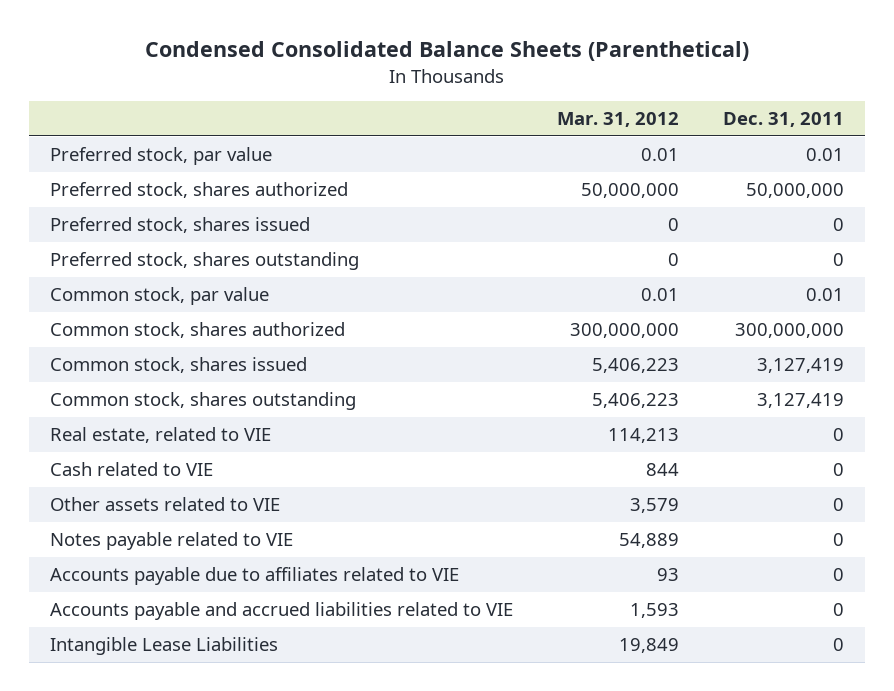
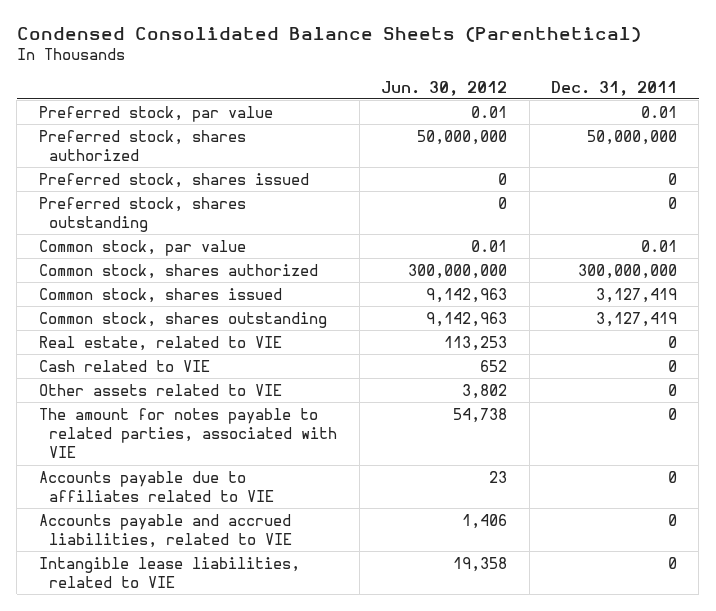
- | Mar. 31, 2012 | Dec. 31, 2011
+ | Jun. 30, 2012 | Dec. 31, 2011
- Notes payable related to VIE | 54,889 | 0
+ The amount for notes payable to related parties, associated with VIE | 54,738 | 0
- Accounts payable and accrued liabilities related to VIE | 1,593 | 0
- Intangible Lease Liabilities | 19,849 | 0
+ Accounts payable and accrued liabilities, related to VIE | 1,406 | 0
+ Intangible lease liabilities, related to VIE | 19,358 | 0

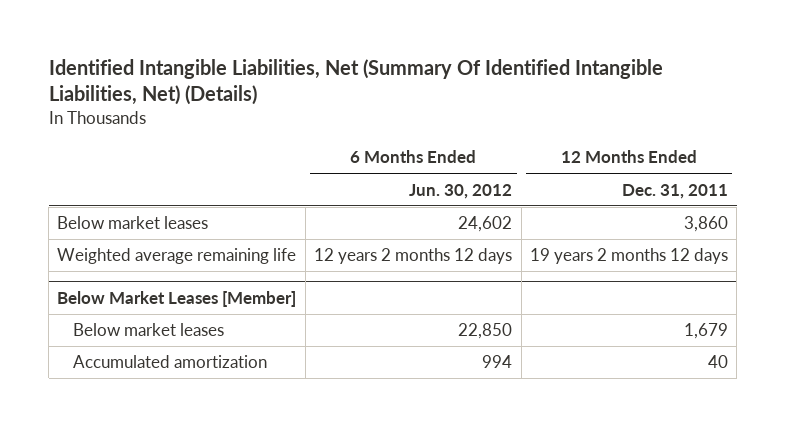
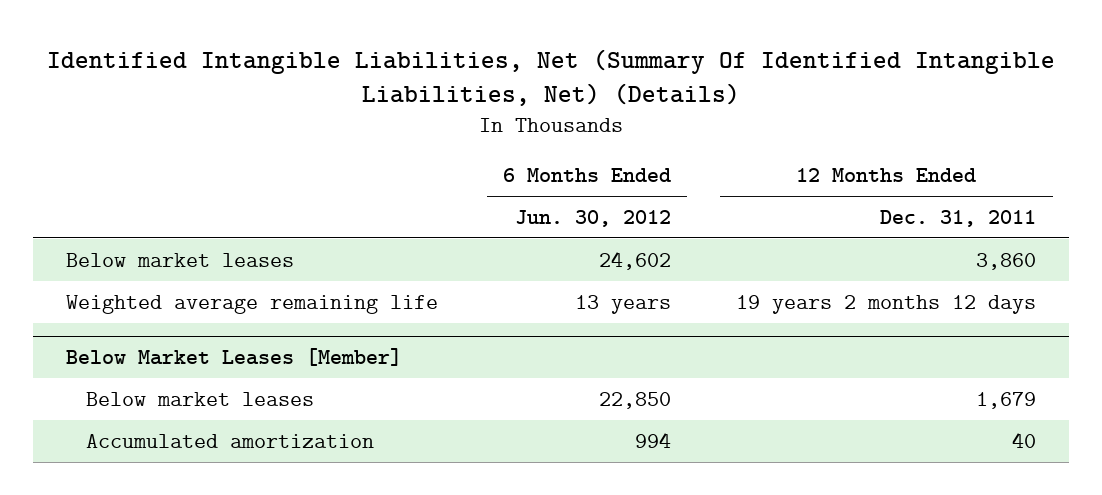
- Weighted average remaining life | 12 years 2 months 12 days | 19 years 2 months 12 days
+ Weighted average remaining life | 13 years | 19 years 2 months 12 days

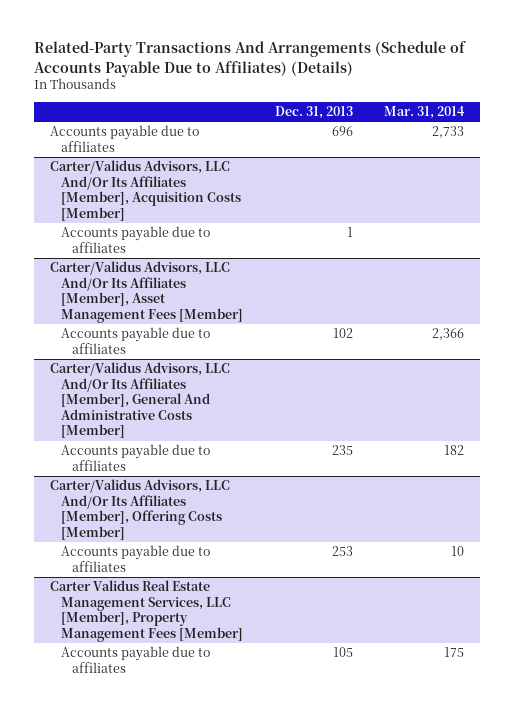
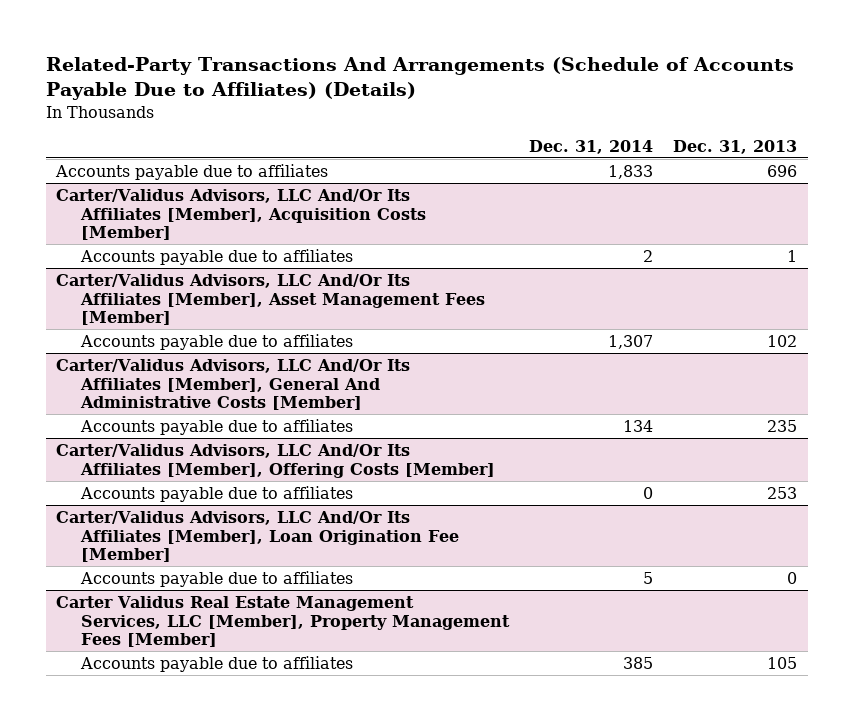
- | Dec. 31, 2013 | Mar. 31, 2014
+ | Dec. 31, 2014 | Dec. 31, 2013
+ Carter/Validus Advisors, LLC And/Or Its Affiliates [Member], Loan Origination Fee [Member]
+ Accounts payable due to affiliates | 5 | 0

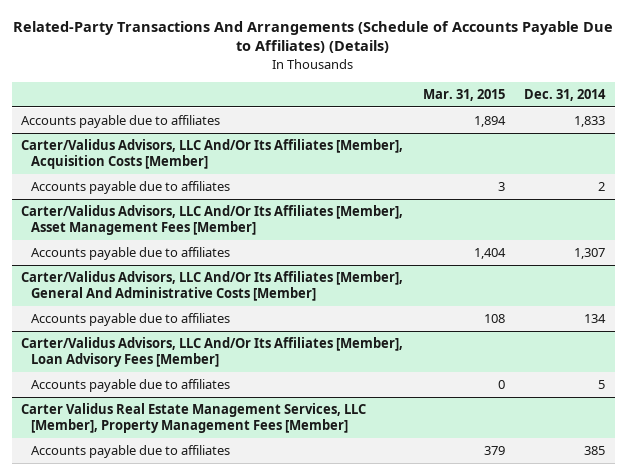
- | Dec. 31, 2014 | Dec. 31, 2013
+ | Mar. 31, 2015 | Dec. 31, 2014
- Carter/Validus Advisors, LLC And/Or Its Affiliates [Member], Offering Costs [Member]
- Accounts payable due to affiliates | 0 | 253
- Carter/Validus Advisors, LLC And/Or Its Affiliates [Member], Loan Origination Fee [Member]
+ Carter/Validus Advisors, LLC And/Or Its Affiliates [Member], Loan Advisory Fees [Member]

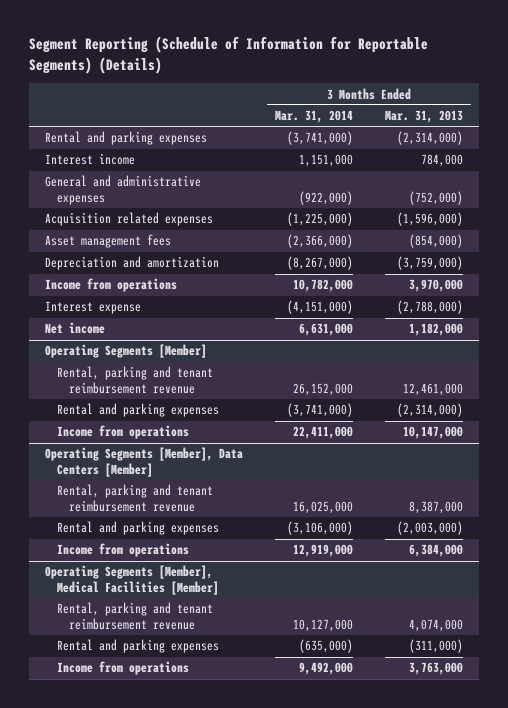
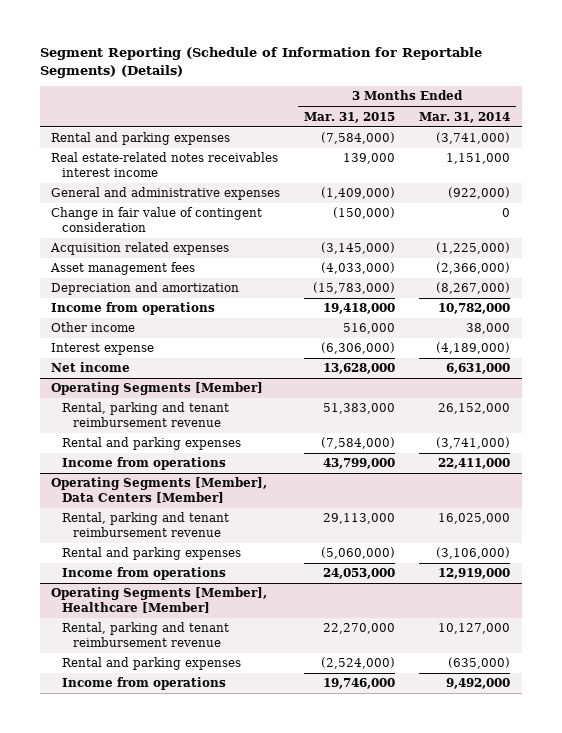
- | 3 Months Ended Mar. 31, 2014 | 3 Months Ended Mar. 31, 2013
+ | 3 Months Ended Mar. 31, 2015 | 3 Months Ended Mar. 31, 2014
- Interest income | 1,151,000 | 784,000
+ Real estate-related notes receivables interest income | 139,000 | 1,151,000
+ Change in fair value of contingent consideration | (150,000) | 0
- Interest expense | (4,151,000) | (2,788,000)
+ Other income | 516,000 | 38,000
+ Interest expense | (6,306,000) | (4,189,000)
- Operating Segments [Member], Medical Facilities [Member]
+ Operating Segments [Member], Healthcare [Member]

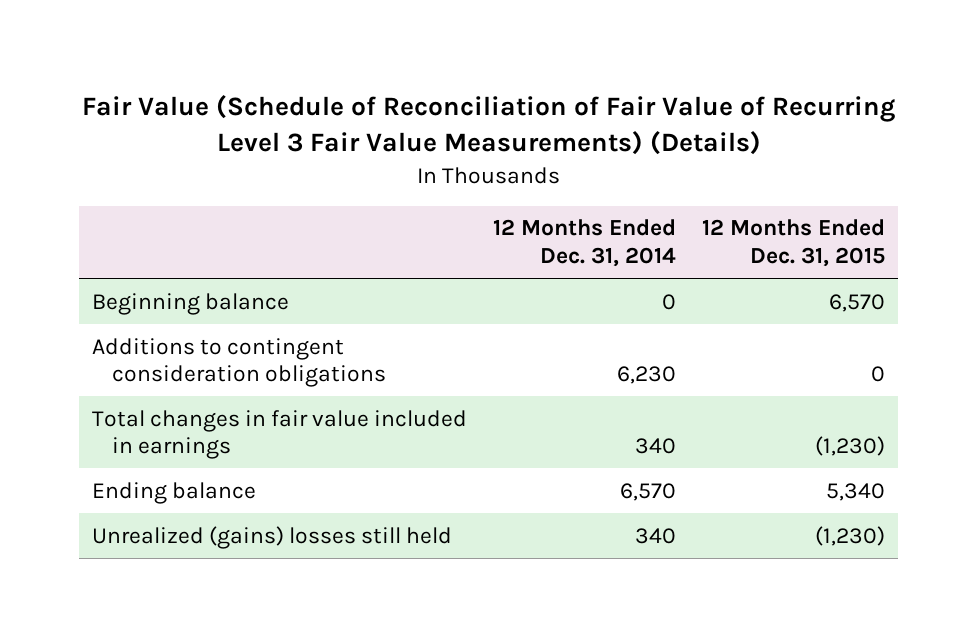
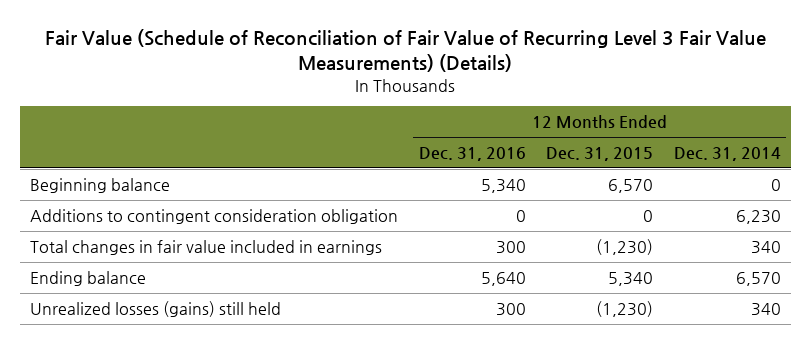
- | 12 Months Ended Dec. 31, 2014 | 12 Months Ended Dec. 31, 2015
+ | 12 Months Ended Dec. 31, 2016 | 12 Months Ended Dec. 31, 2015 | 12 Months Ended Dec. 31, 2014
- Additions to contingent consideration obligations | 6,230 | 0
+ Additions to contingent consideration obligation | 0 | 0 | 6,230
- Unrealized (gains) losses still held | 340 | (1,230)
+ Unrealized losses (gains) still held | 300 | (1,230) | 340

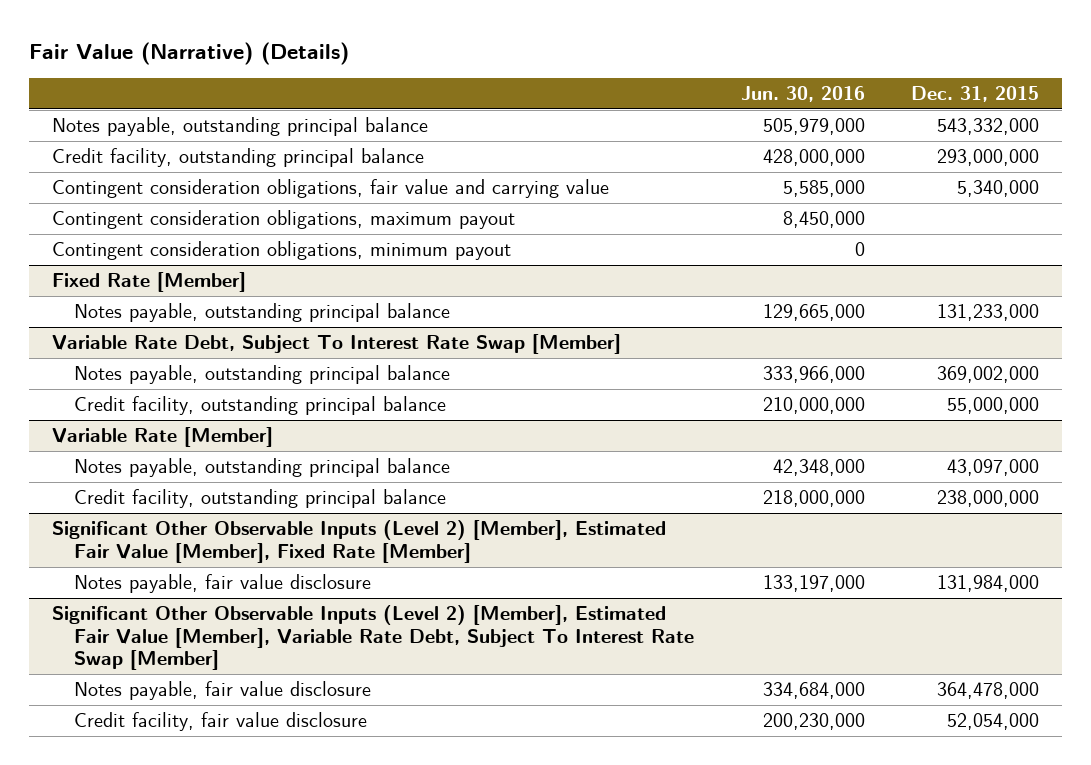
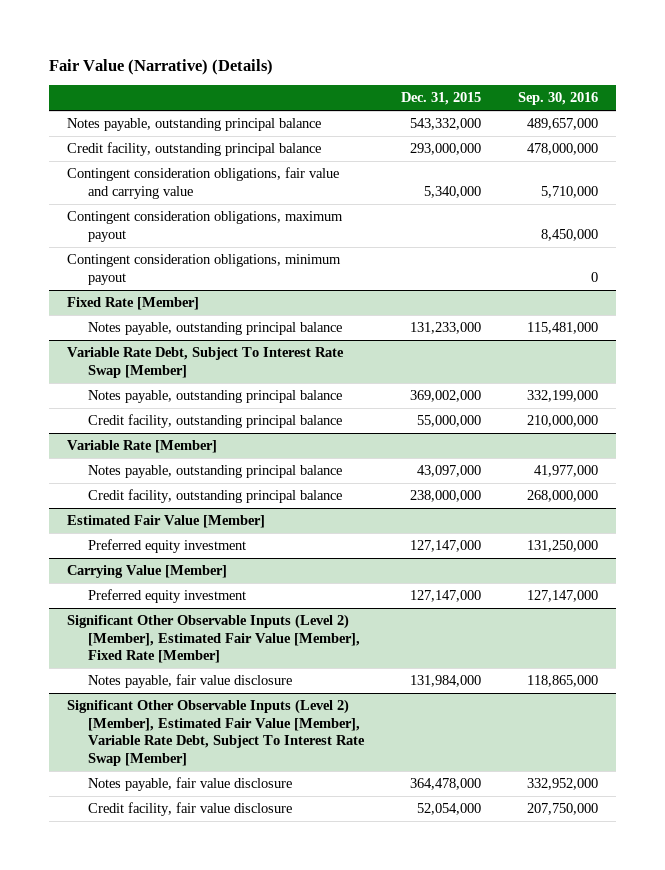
- | Jun. 30, 2016 | Dec. 31, 2015
+ | Dec. 31, 2015 | Sep. 30, 2016
+ Estimated Fair Value [Member]
+ Preferred equity investment | 127,147,000 | 131,250,000
+ Carrying Value [Member]
+ Preferred equity investment | 127,147,000 | 127,147,000

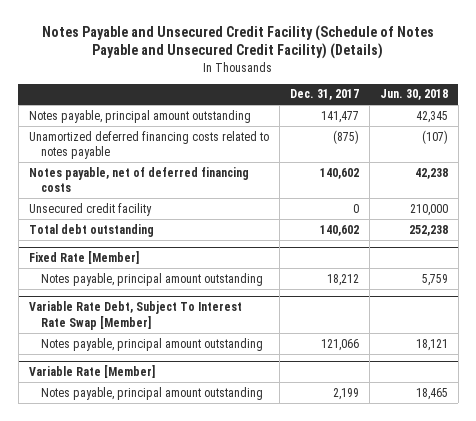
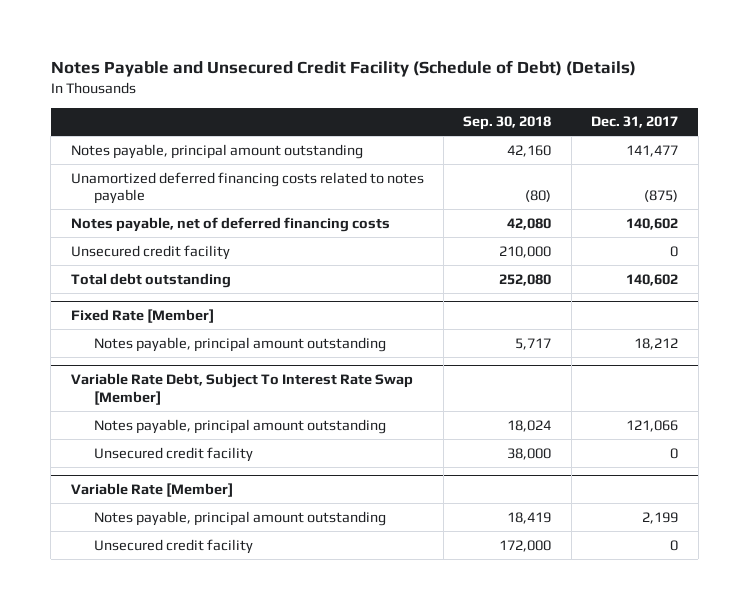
- Notes Payable and Unsecured Credit Facility (Schedule of Notes Payable and Unsecured Credit Facility) (Details)
+ Notes Payable and Unsecured Credit Facility (Schedule of Debt) (Details)
- | Dec. 31, 2017 | Jun. 30, 2018
+ | Sep. 30, 2018 | Dec. 31, 2017
@ Variable Rate Debt, Subject To Interest Rate Swap [Member]
+ Unsecured credit facility | 38,000 | 0
@ Variable Rate [Member]
+ Unsecured credit facility | 172,000 | 0

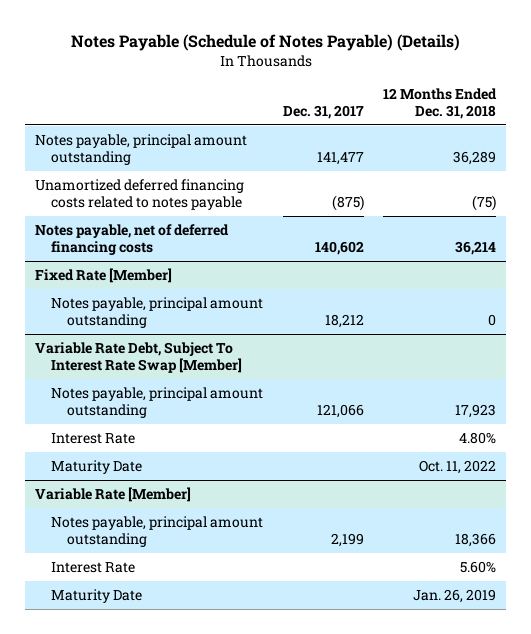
- Notes Payable and Unsecured Credit Facility (Schedule of Debt) (Details)
+ Notes Payable (Schedule of Notes Payable) (Details)
- | Sep. 30, 2018 | Dec. 31, 2017
+ | Dec. 31, 2017 | 12 Months Ended Dec. 31, 2018
- Unsecured credit facility | 210,000 | 0
- Total debt outstanding | 252,080 | 140,602
@ Variable Rate Debt, Subject To Interest Rate Swap [Member]
- Unsecured credit facility | 38,000 | 0
+ Interest Rate | | 4.80%
+ Maturity Date | | Oct. 11, 2022
@ Variable Rate [Member]
- Unsecured credit facility | 172,000 | 0
+ Interest Rate | | 5.60%
+ Maturity Date | | Jan. 26, 2019

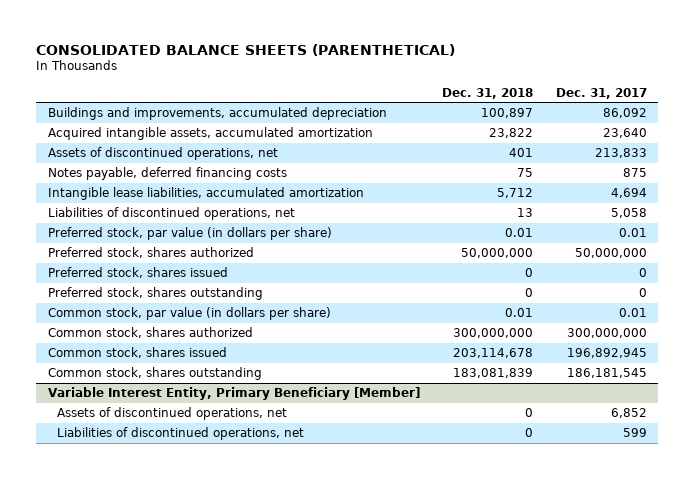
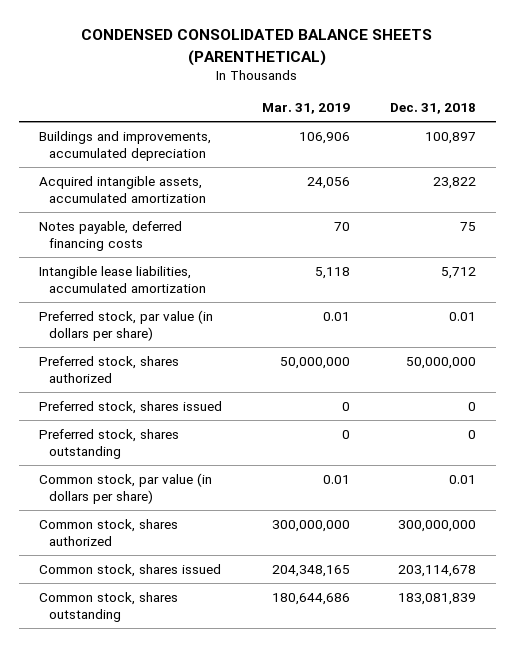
- CONSOLIDATED BALANCE SHEETS (PARENTHETICAL)
+ CONDENSED CONSOLIDATED BALANCE SHEETS (PARENTHETICAL)
- | Dec. 31, 2018 | Dec. 31, 2017
+ | Mar. 31, 2019 | Dec. 31, 2018
- Assets of discontinued operations, net | 401 | 213,833
- Liabilities of discontinued operations, net | 13 | 5,058
- Variable Interest Entity, Primary Beneficiary [Member]
- Assets of discontinued operations, net | 0 | 6,852
- Liabilities of discontinued operations, net | 0 | 599

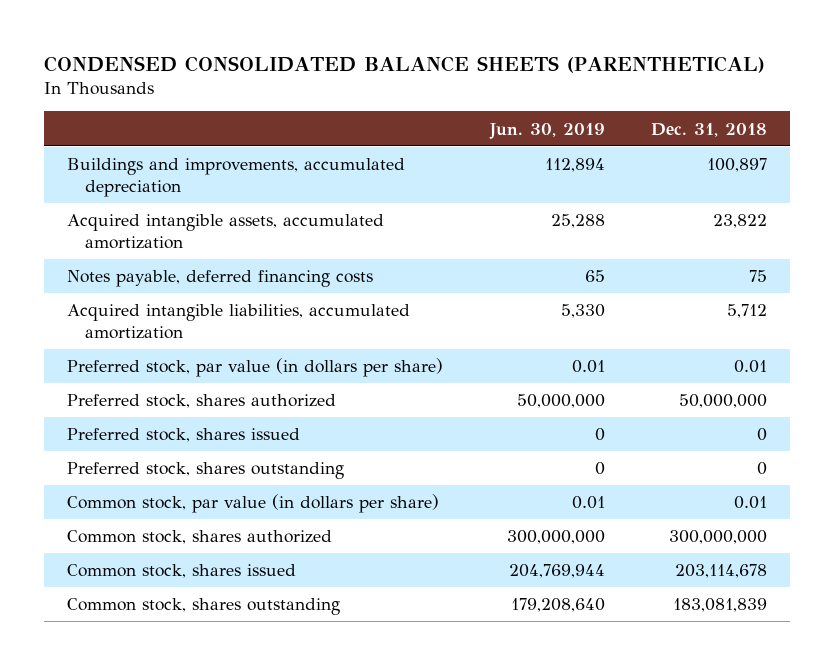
- | Mar. 31, 2019 | Dec. 31, 2018
+ | Jun. 30, 2019 | Dec. 31, 2018
- Intangible lease liabilities, accumulated amortization | 5,118 | 5,712
+ Acquired intangible liabilities, accumulated amortization | 5,330 | 5,712

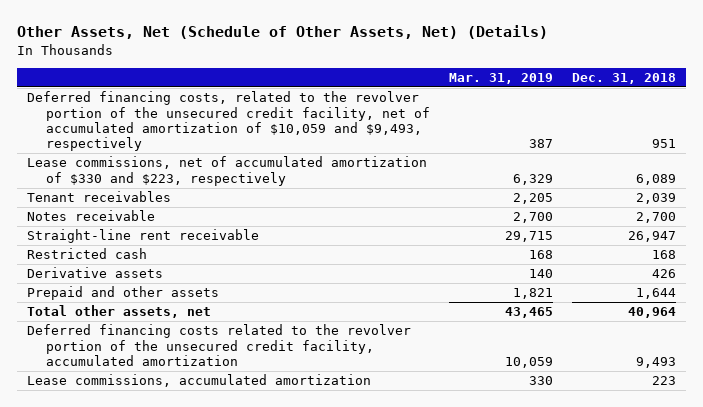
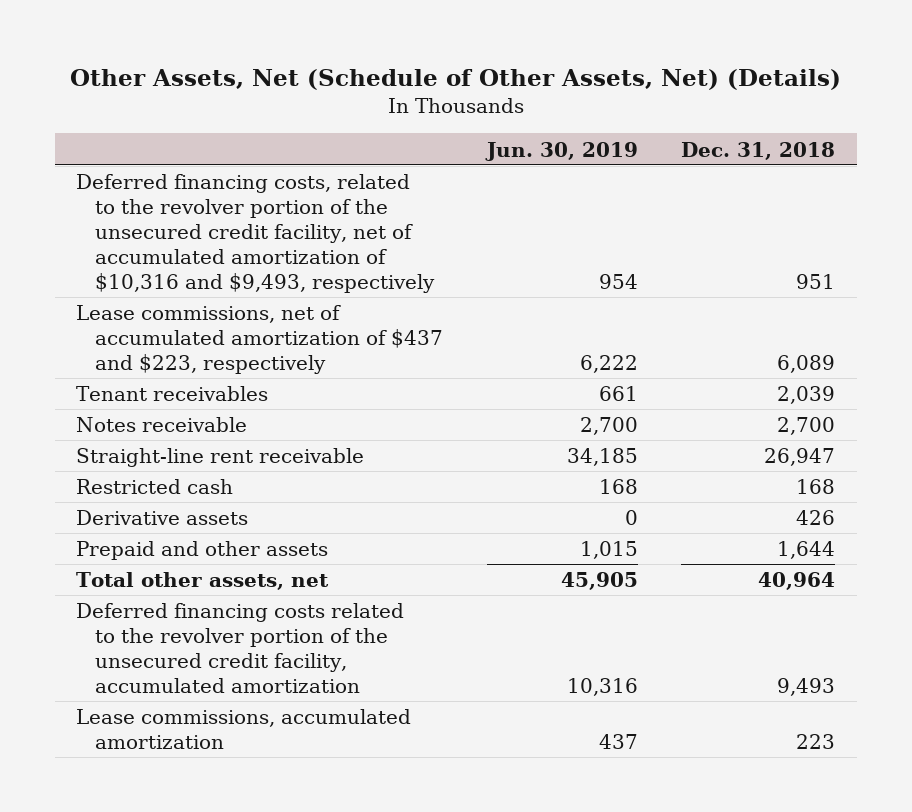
- | Mar. 31, 2019 | Dec. 31, 2018
+ | Jun. 30, 2019 | Dec. 31, 2018
- Deferred financing costs, related to the revolver portion of the unsecured credit facility, net of accumulated amortization of $10,059 and $9,493, respectively | 387 | 951
- Lease commissions, net of accumulated amortization of $330 and $223, respectively | 6,329 | 6,089
+ Deferred financing costs, related to the revolver portion of the unsecured credit facility, net of accumulated amortization of $10,316 and $9,493, respectively | 954 | 951
+ Lease commissions, net of accumulated amortization of $437 and $223, respectively | 6,222 | 6,089

